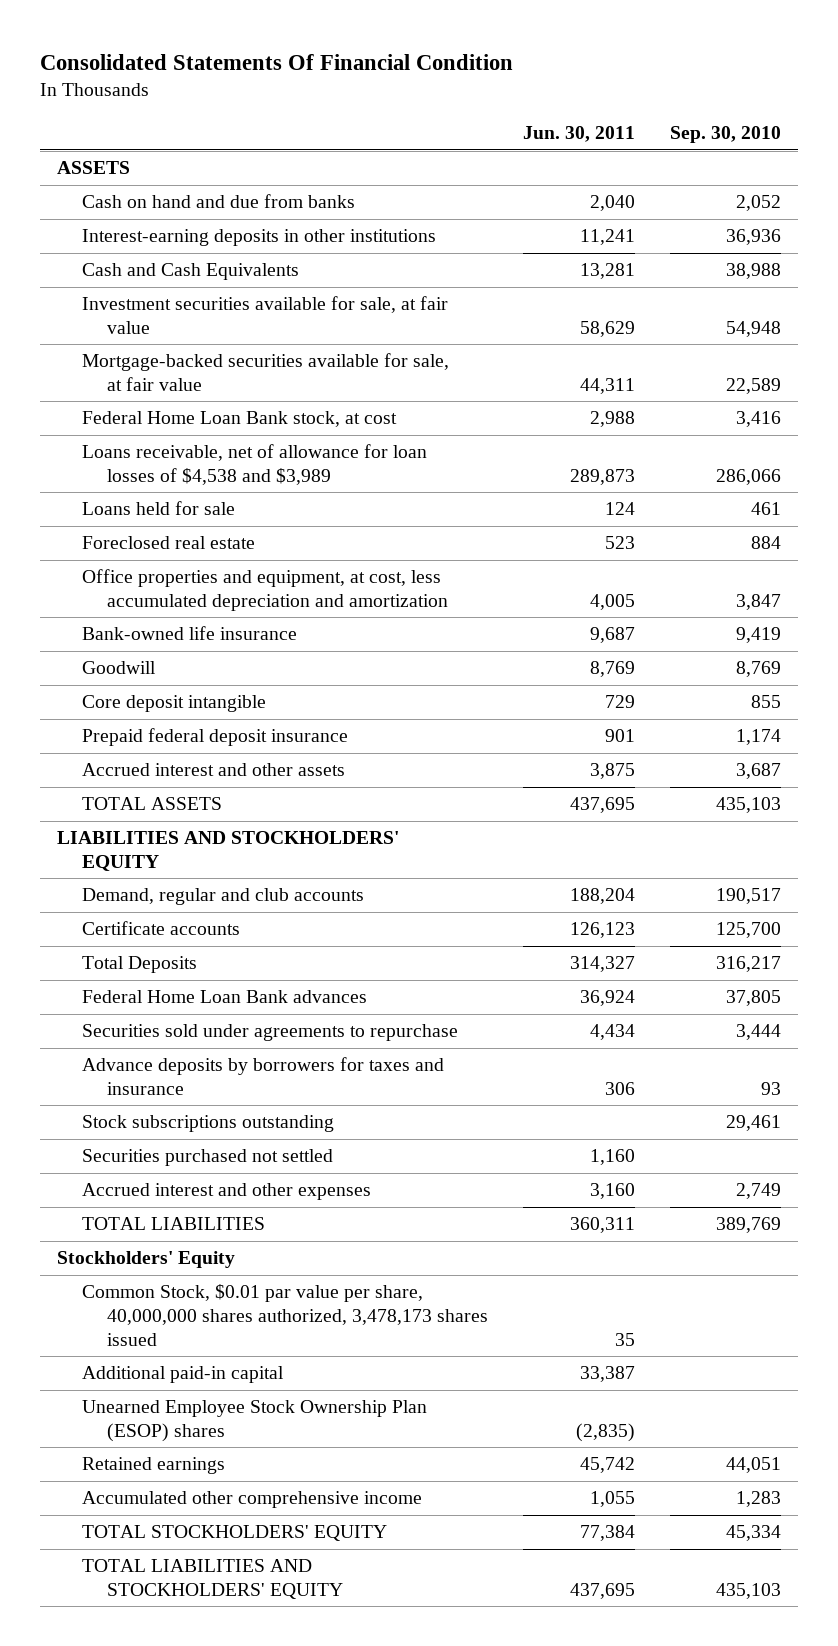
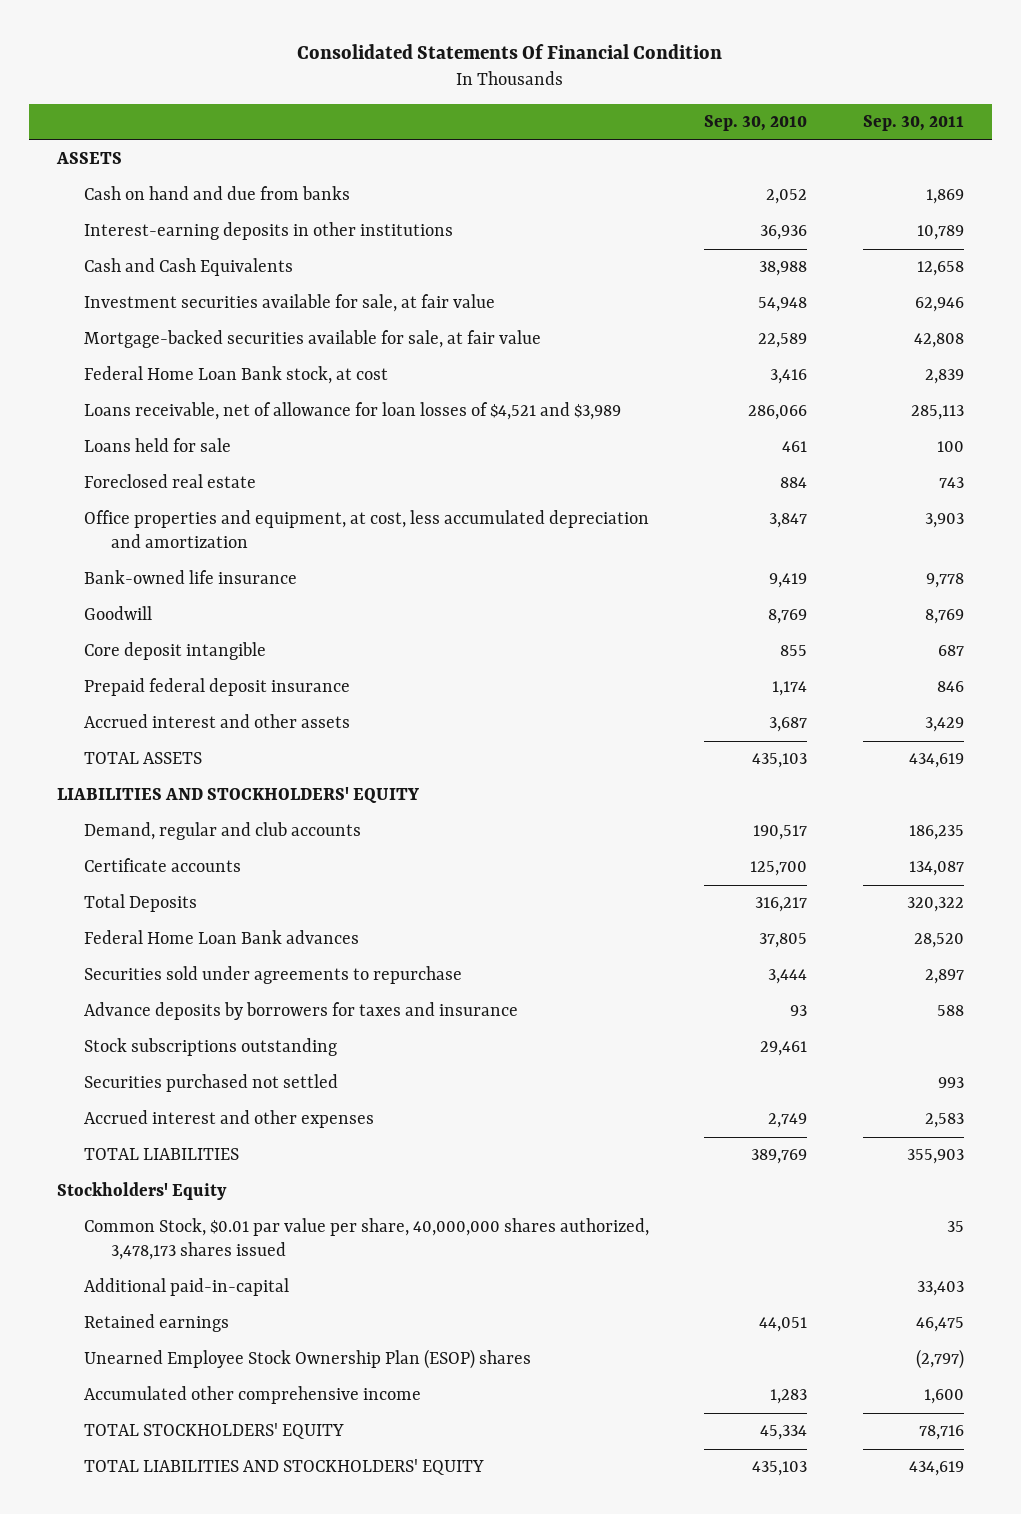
- | Jun. 30, 2011 | Sep. 30, 2010
+ | Sep. 30, 2010 | Sep. 30, 2011
- Loans receivable, net of allowance for loan losses of $4,538 and $3,989 | 289,873 | 286,066
+ Loans receivable, net of allowance for loan losses of $4,521 and $3,989 | 286,066 | 285,113
- Additional paid-in capital | 33,387 |
+ Additional paid-in-capital | | 33,403
moved down: Unearned Employee Stock Ownership Plan (ESOP) shares | | (2,797)

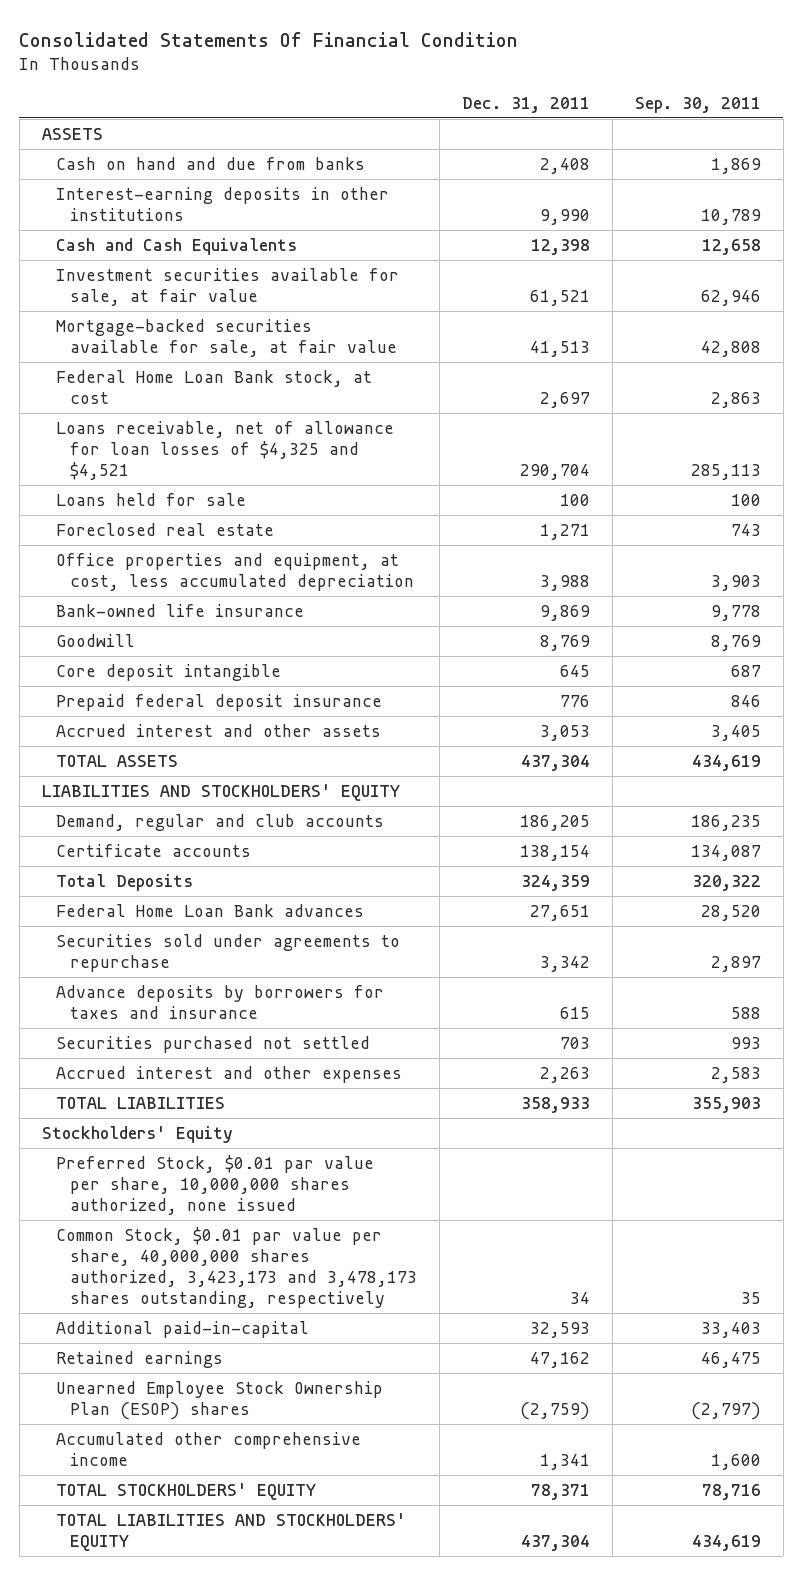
- | Sep. 30, 2010 | Sep. 30, 2011
+ | Dec. 31, 2011 | Sep. 30, 2011
- Federal Home Loan Bank stock, at cost | 3,416 | 2,839
- Loans receivable, net of allowance for loan losses of $4,521 and $3,989 | 286,066 | 285,113
+ Federal Home Loan Bank stock, at cost | 2,697 | 2,863
+ Loans receivable, net of allowance for loan losses of $4,325 and $4,521 | 290,704 | 285,113
- Office properties and equipment, at cost, less accumulated depreciation and amortization | 3,847 | 3,903
+ Office properties and equipment, at cost, less accumulated depreciation | 3,988 | 3,903
- Accrued interest and other assets | 3,687 | 3,429
+ Accrued interest and other assets | 3,053 | 3,405
- Stock subscriptions outstanding | 29,461 |
- Common Stock, $0.01 par value per share, 40,000,000 shares authorized, 3,478,173 shares issued | | 35
+ Preferred Stock, $0.01 par value per share, 10,000,000 shares authorized, none issued
+ Common Stock, $0.01 par value per share, 40,000,000 shares authorized, 3,423,173 and 3,478,173 shares outstanding, respectively | 34 | 35

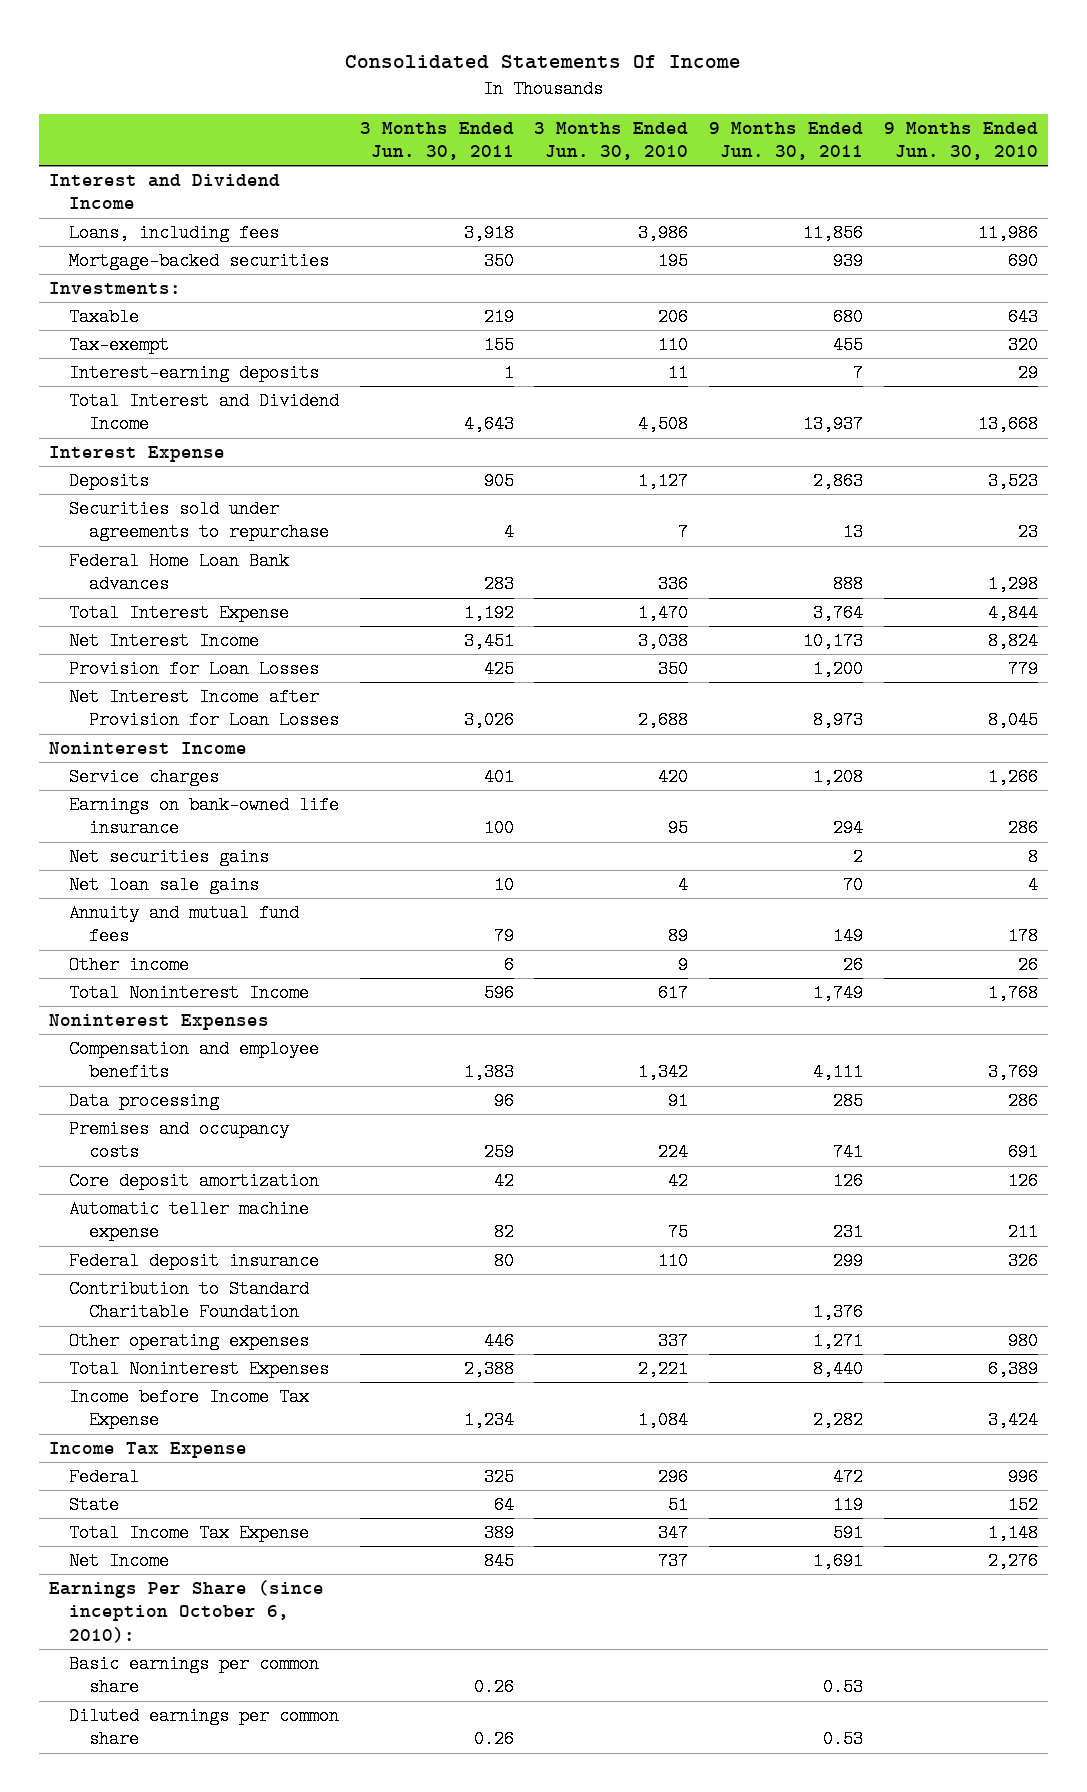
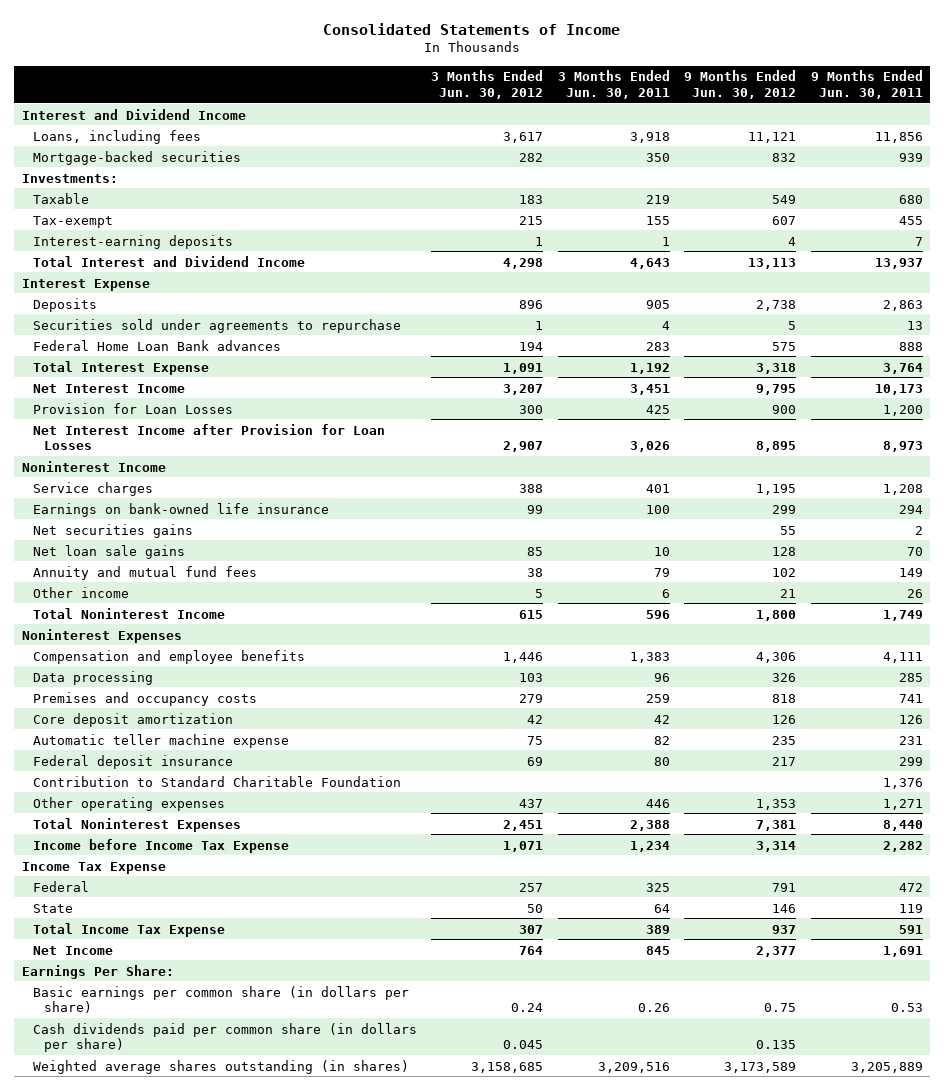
- Consolidated Statements Of Income
+ Consolidated Statements of Income
- | 3 Months Ended Jun. 30, 2011 | 3 Months Ended Jun. 30, 2010 | 9 Months Ended Jun. 30, 2011 | 9 Months Ended Jun. 30, 2010
+ | 3 Months Ended Jun. 30, 2012 | 3 Months Ended Jun. 30, 2011 | 9 Months Ended Jun. 30, 2012 | 9 Months Ended Jun. 30, 2011
- Earnings Per Share (since inception October 6, 2010):
- Basic earnings per common share | 0.26 | | 0.53 |
- Diluted earnings per common share | 0.26 | | 0.53 |
+ Earnings Per Share:
+ Basic earnings per common share (in dollars per share) | 0.24 | 0.26 | 0.75 | 0.53
+ Cash dividends paid per common share (in dollars per share) | 0.045 | | 0.135 |
+ Weighted average shares outstanding (in shares) | 3,158,685 | 3,209,516 | 3,173,589 | 3,205,889

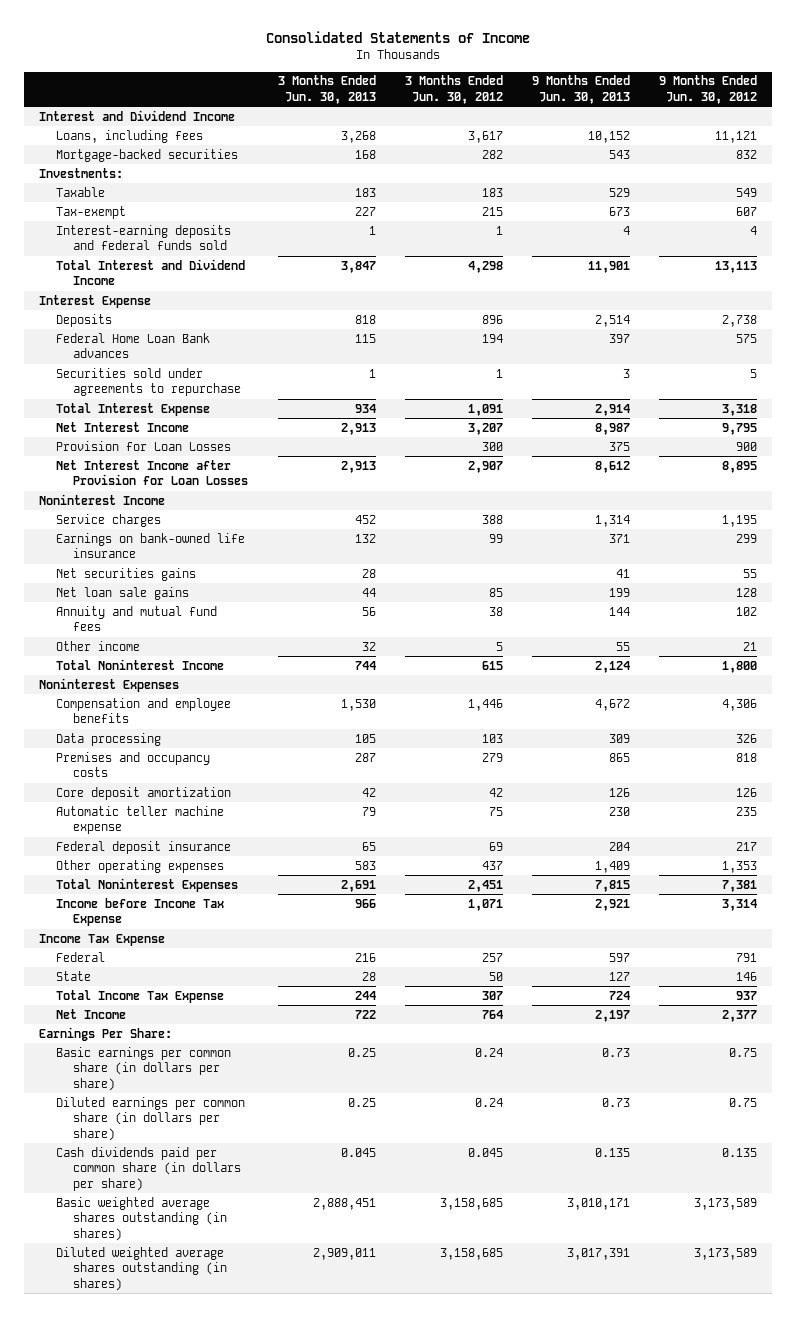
- | 3 Months Ended Jun. 30, 2012 | 3 Months Ended Jun. 30, 2011 | 9 Months Ended Jun. 30, 2012 | 9 Months Ended Jun. 30, 2011
+ | 3 Months Ended Jun. 30, 2013 | 3 Months Ended Jun. 30, 2012 | 9 Months Ended Jun. 30, 2013 | 9 Months Ended Jun. 30, 2012
- Interest-earning deposits | 1 | 1 | 4 | 7
+ Interest-earning deposits and federal funds sold | 1 | 1 | 4 | 4
moved down: Securities sold under agreements to repurchase | 1 | 1 | 3 | 5
- Contribution to Standard Charitable Foundation | | | | 1,376
+ Diluted earnings per common share (in dollars per share) | 0.25 | 0.24 | 0.73 | 0.75
- Weighted average shares outstanding (in shares) | 3,158,685 | 3,209,516 | 3,173,589 | 3,205,889
+ Basic weighted average shares outstanding (in shares) | 2,888,451 | 3,158,685 | 3,010,171 | 3,173,589
+ Diluted weighted average shares outstanding (in shares) | 2,909,011 | 3,158,685 | 3,017,391 | 3,173,589

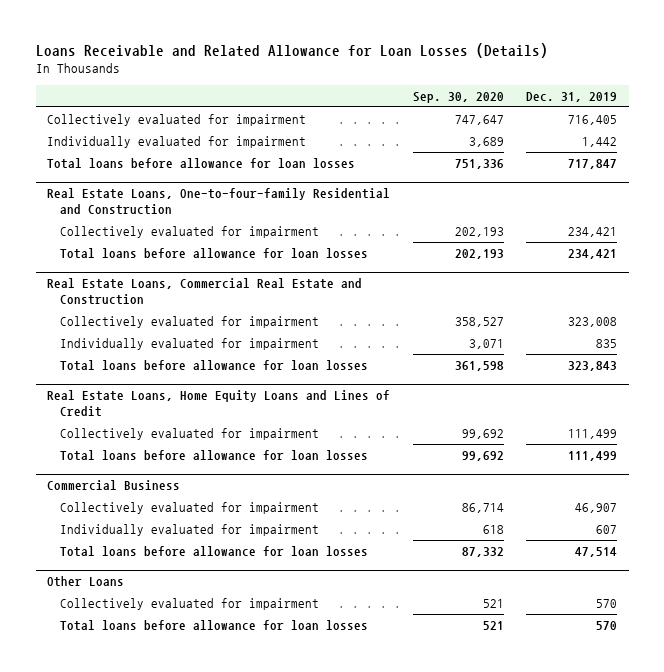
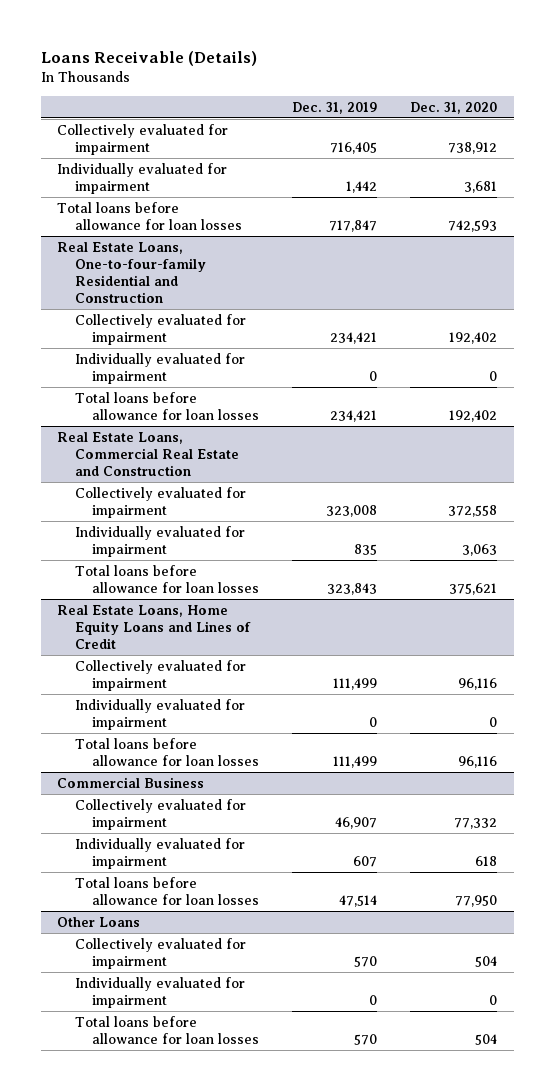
- Loans Receivable and Related Allowance for Loan Losses (Details)
+ Loans Receivable (Details)
- | Sep. 30, 2020 | Dec. 31, 2019
+ | Dec. 31, 2019 | Dec. 31, 2020
@ Real Estate Loans, One-to-four-family Residential and Construction
+ Individually evaluated for impairment | 0 | 0
@ Real Estate Loans, Home Equity Loans and Lines of Credit
+ Individually evaluated for impairment | 0 | 0
@ Other Loans
+ Individually evaluated for impairment | 0 | 0

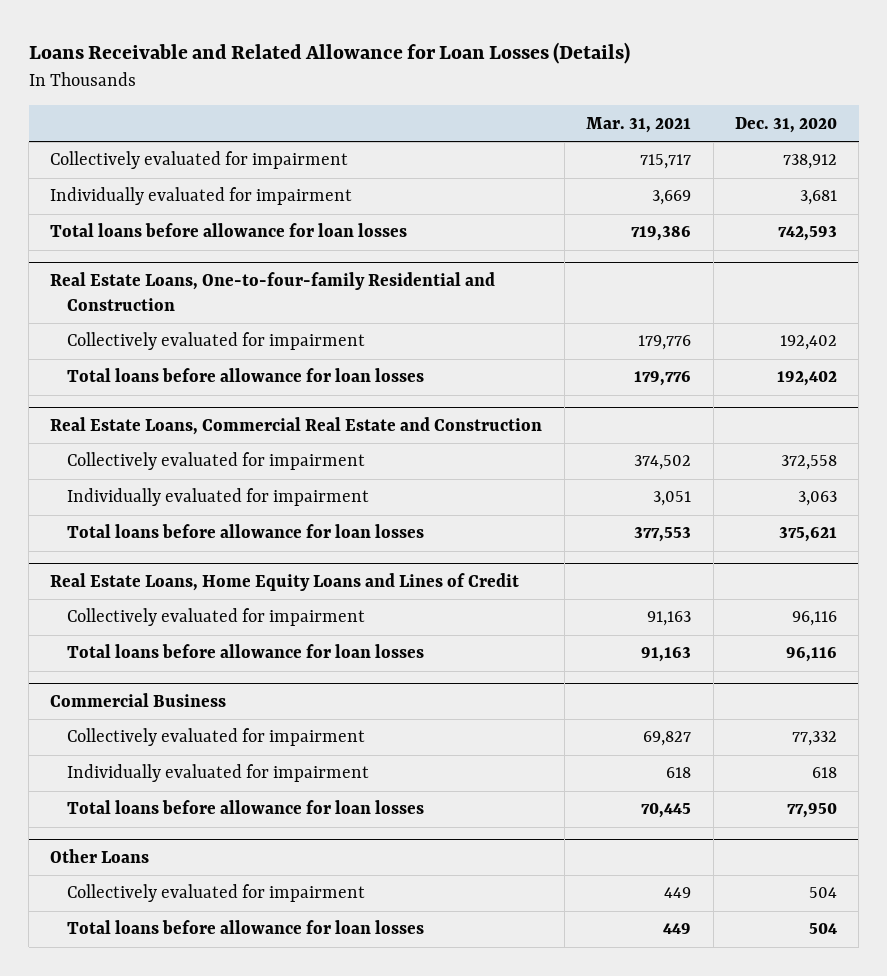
- Loans Receivable (Details)
+ Loans Receivable and Related Allowance for Loan Losses (Details)
- | Dec. 31, 2019 | Dec. 31, 2020
+ | Mar. 31, 2021 | Dec. 31, 2020
@ Real Estate Loans, One-to-four-family Residential and Construction
- Individually evaluated for impairment | 0 | 0
@ Real Estate Loans, Home Equity Loans and Lines of Credit
- Individually evaluated for impairment | 0 | 0
@ Other Loans
- Individually evaluated for impairment | 0 | 0

